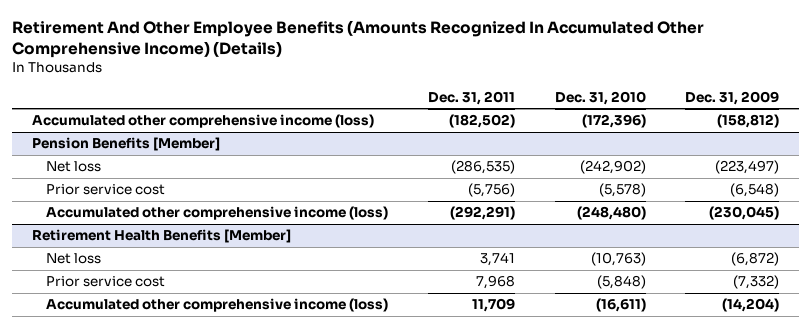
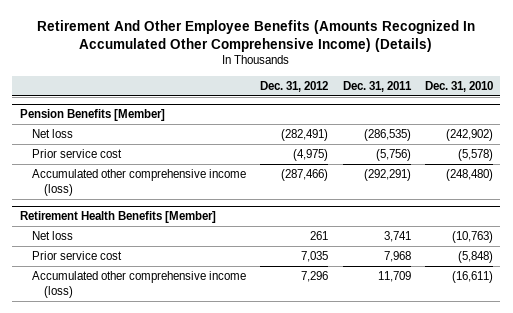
- | Dec. 31, 2011 | Dec. 31, 2010 | Dec. 31, 2009
+ | Dec. 31, 2012 | Dec. 31, 2011 | Dec. 31, 2010
- Accumulated other comprehensive income (loss) | (182,502) | (172,396) | (158,812)

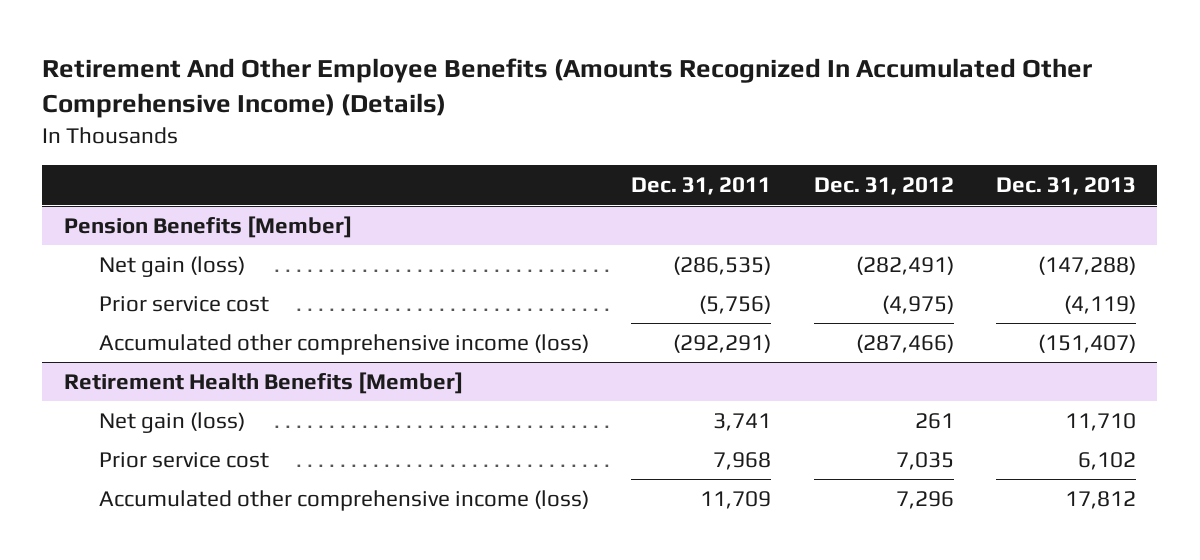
- | Dec. 31, 2012 | Dec. 31, 2011 | Dec. 31, 2010
+ | Dec. 31, 2011 | Dec. 31, 2012 | Dec. 31, 2013
@ Pension Benefits [Member]
- Net loss | (282,491) | (286,535) | (242,902)
+ Net gain (loss) | (286,535) | (282,491) | (147,288)
@ Retirement Health Benefits [Member]
- Net loss | 261 | 3,741 | (10,763)
+ Net gain (loss) | 3,741 | 261 | 11,710

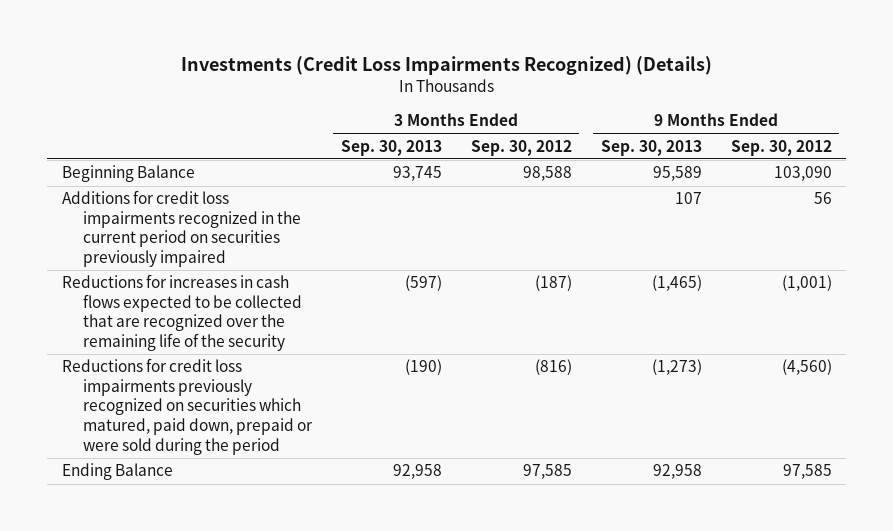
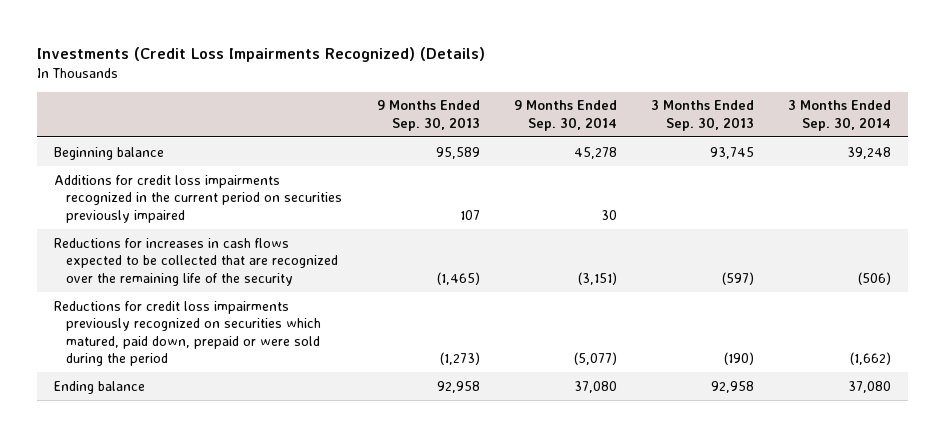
- | 3 Months Ended Sep. 30, 2013 | 3 Months Ended Sep. 30, 2012 | 9 Months Ended Sep. 30, 2013 | 9 Months Ended Sep. 30, 2012
+ | 9 Months Ended Sep. 30, 2013 | 9 Months Ended Sep. 30, 2014 | 3 Months Ended Sep. 30, 2013 | 3 Months Ended Sep. 30, 2014
- Beginning Balance | 93,745 | 98,588 | 95,589 | 103,090
+ Beginning balance | 95,589 | 45,278 | 93,745 | 39,248
- Ending Balance | 92,958 | 97,585 | 92,958 | 97,585
+ Ending balance | 92,958 | 37,080 | 92,958 | 37,080

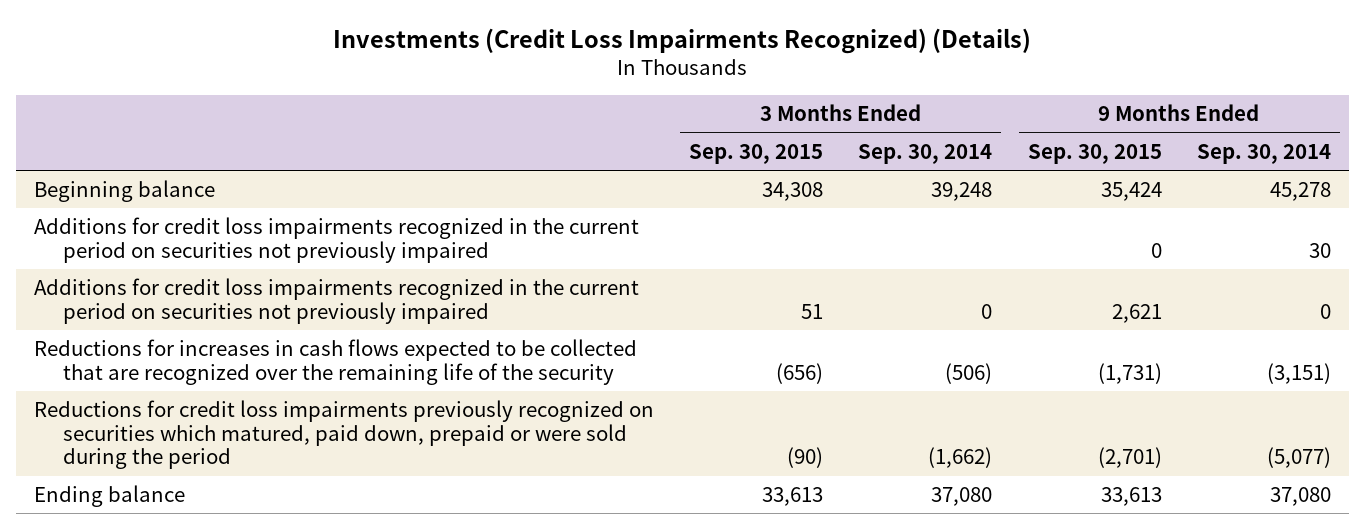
- | 9 Months Ended Sep. 30, 2013 | 9 Months Ended Sep. 30, 2014 | 3 Months Ended Sep. 30, 2013 | 3 Months Ended Sep. 30, 2014
+ | 3 Months Ended Sep. 30, 2015 | 3 Months Ended Sep. 30, 2014 | 9 Months Ended Sep. 30, 2015 | 9 Months Ended Sep. 30, 2014
- Additions for credit loss impairments recognized in the current period on securities previously impaired | 107 | 30 | |
+ Additions for credit loss impairments recognized in the current period on securities not previously impaired | | | 0 | 30
+ Additions for credit loss impairments recognized in the current period on securities not previously impaired | 51 | 0 | 2,621 | 0

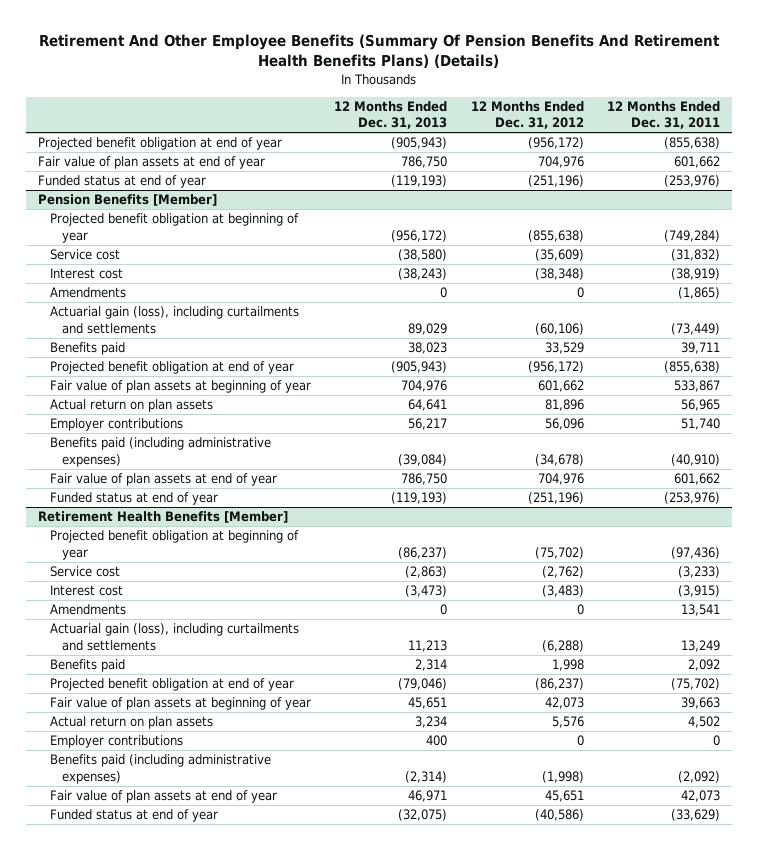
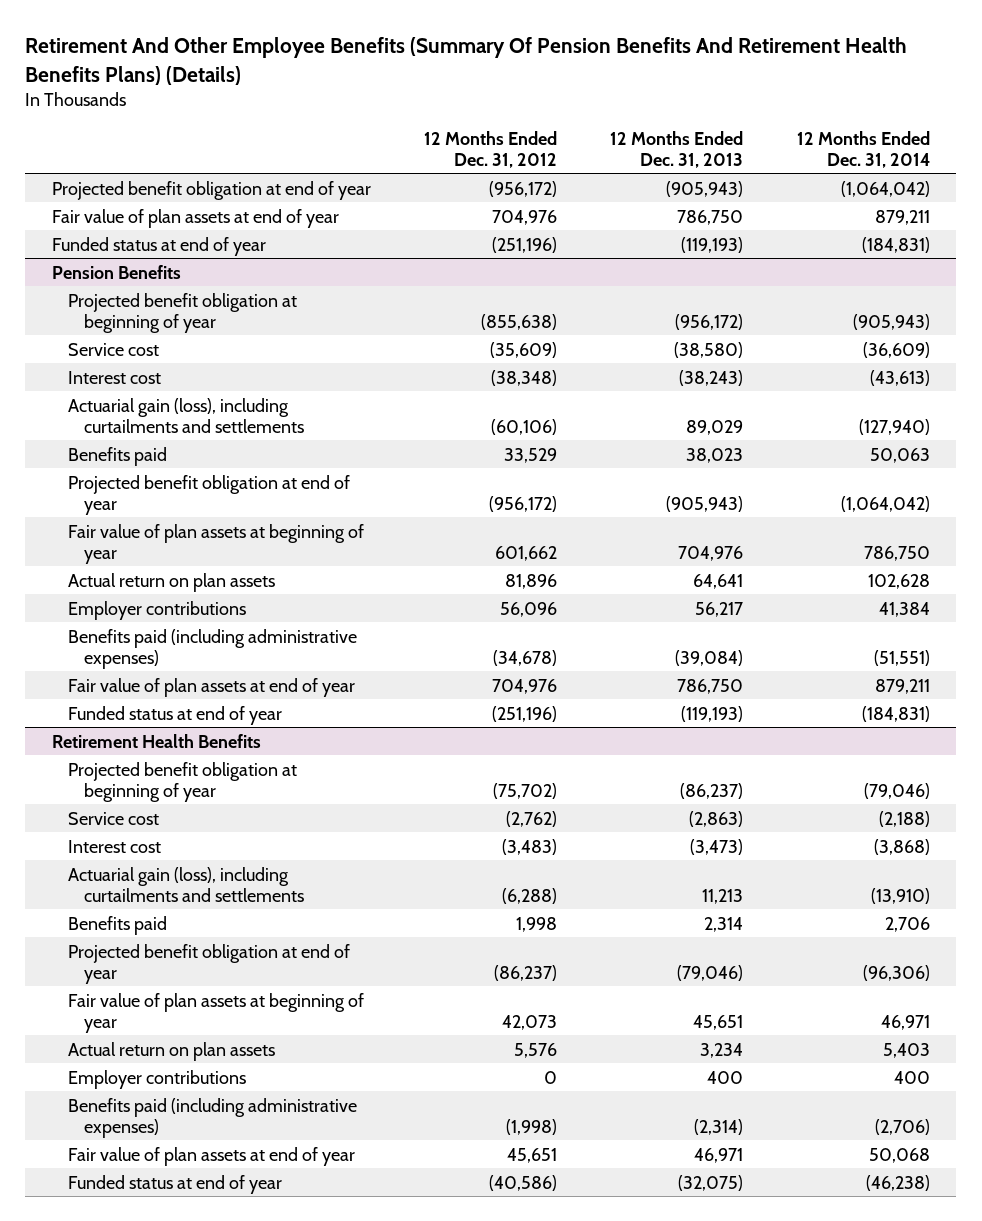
- | 12 Months Ended Dec. 31, 2013 | 12 Months Ended Dec. 31, 2012 | 12 Months Ended Dec. 31, 2011
+ | 12 Months Ended Dec. 31, 2012 | 12 Months Ended Dec. 31, 2013 | 12 Months Ended Dec. 31, 2014
- Pension Benefits [Member]
+ Pension Benefits
- Amendments | 0 | 0 | (1,865)
- Retirement Health Benefits [Member]
+ Retirement Health Benefits
- Amendments | 0 | 0 | 13,541

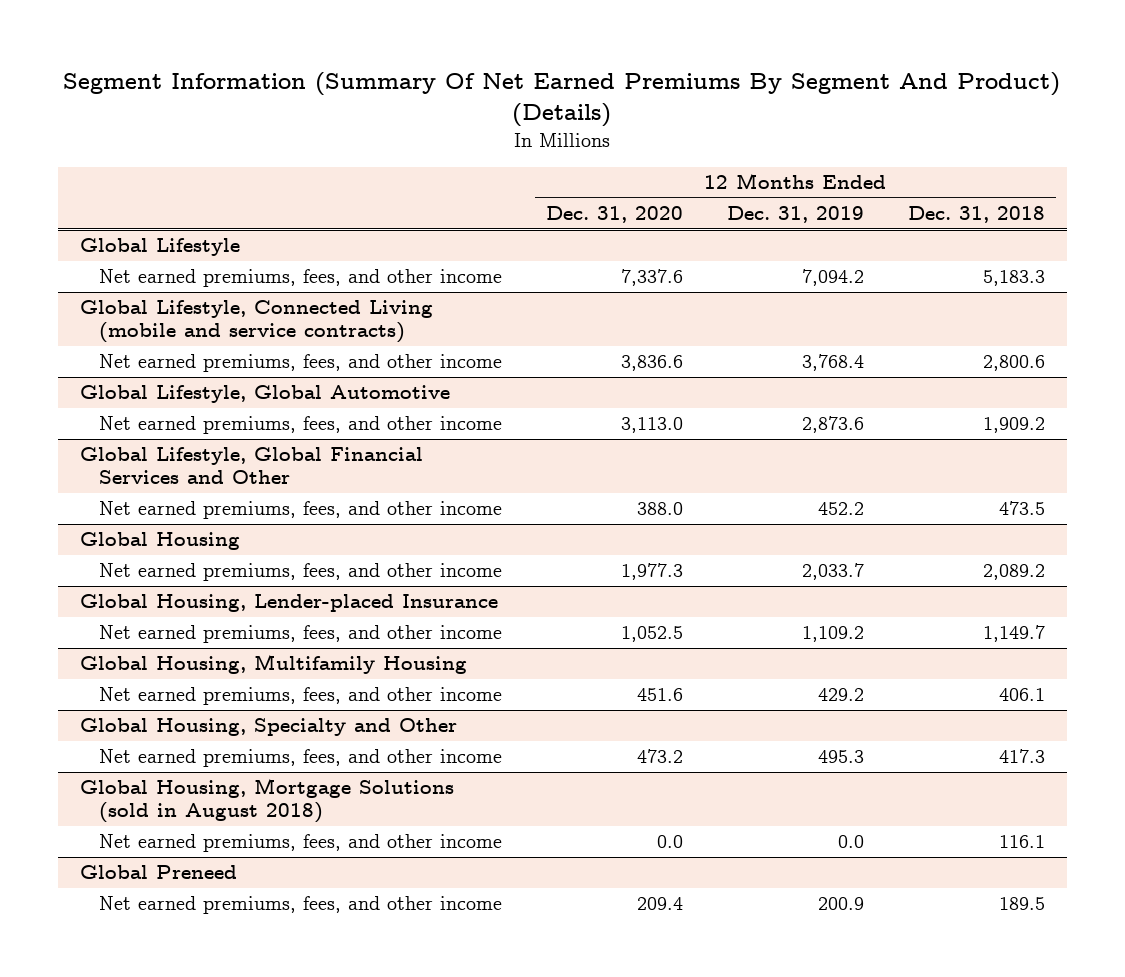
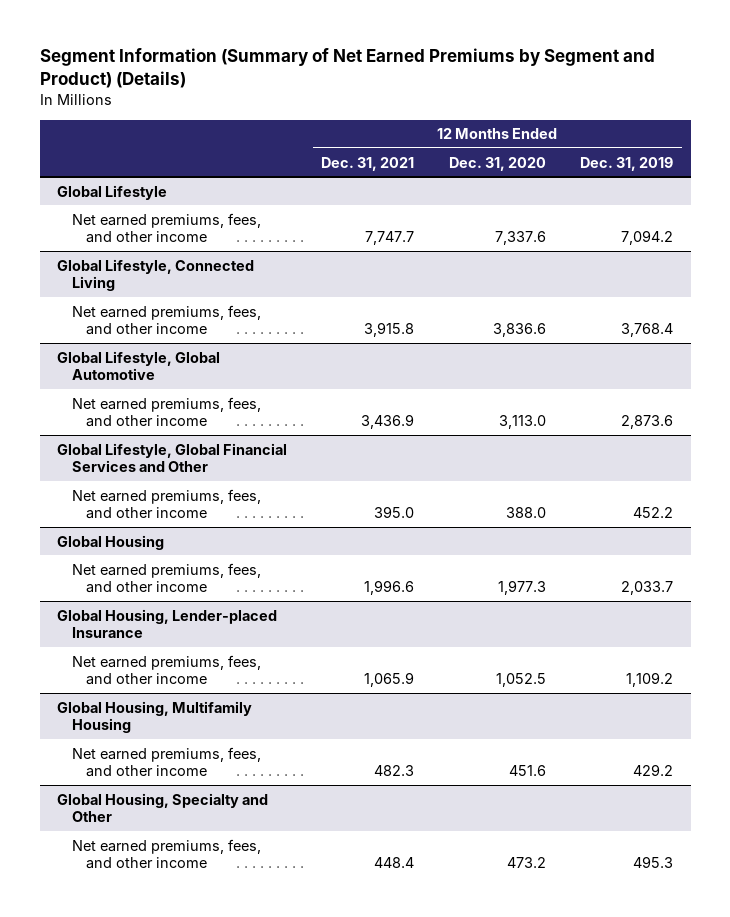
- Segment Information (Summary Of Net Earned Premiums By Segment And Product) (Details)
+ Segment Information (Summary of Net Earned Premiums by Segment and Product) (Details)
- | 12 Months Ended Dec. 31, 2020 | 12 Months Ended Dec. 31, 2019 | 12 Months Ended Dec. 31, 2018
+ | 12 Months Ended Dec. 31, 2021 | 12 Months Ended Dec. 31, 2020 | 12 Months Ended Dec. 31, 2019
- Global Lifestyle, Connected Living (mobile and service contracts)
+ Global Lifestyle, Connected Living
- Global Housing, Mortgage Solutions (sold in August 2018)
- Net earned premiums, fees, and other income | 0.0 | 0.0 | 116.1
- Global Preneed
- Net earned premiums, fees, and other income | 209.4 | 200.9 | 189.5

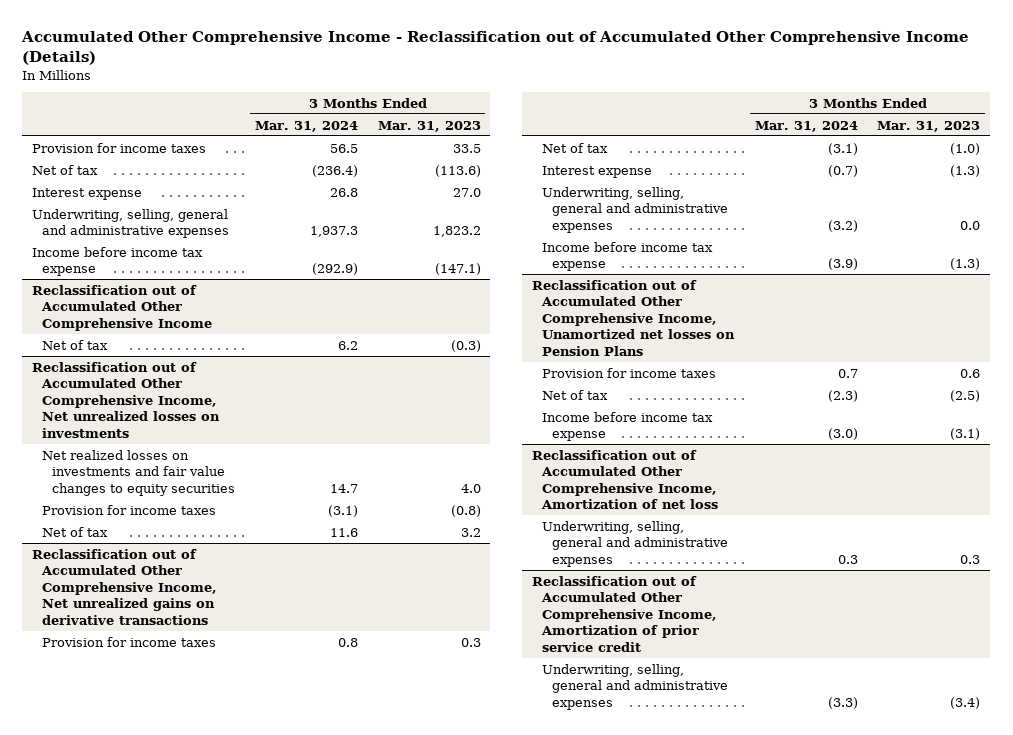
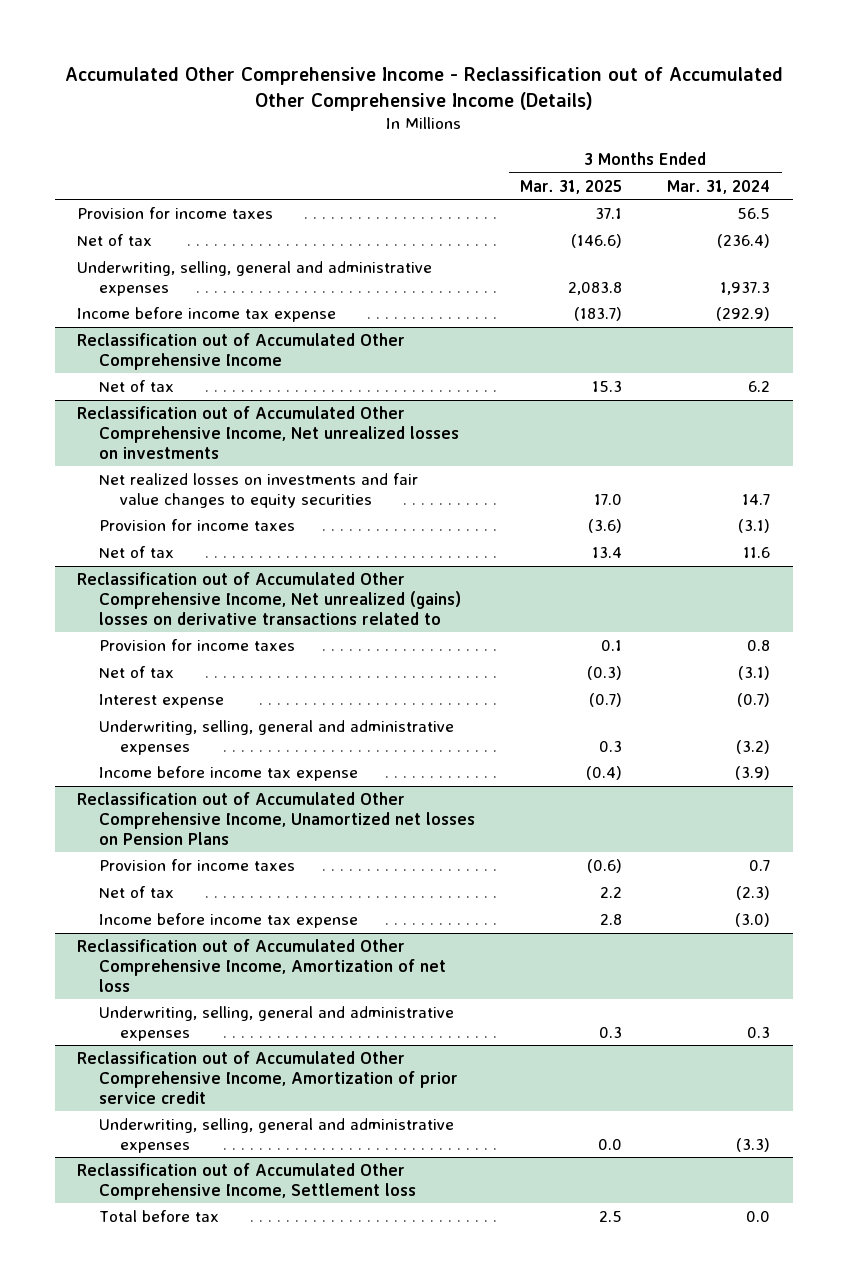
- | 3 Months Ended Mar. 31, 2024 | 3 Months Ended Mar. 31, 2023
+ | 3 Months Ended Mar. 31, 2025 | 3 Months Ended Mar. 31, 2024
- Interest expense | 26.8 | 27.0
- Reclassification out of Accumulated Other Comprehensive Income, Net unrealized gains on derivative transactions
+ Reclassification out of Accumulated Other Comprehensive Income, Net unrealized (gains) losses on derivative transactions related to
+ Reclassification out of Accumulated Other Comprehensive Income, Settlement loss
+ Total before tax | 2.5 | 0.0

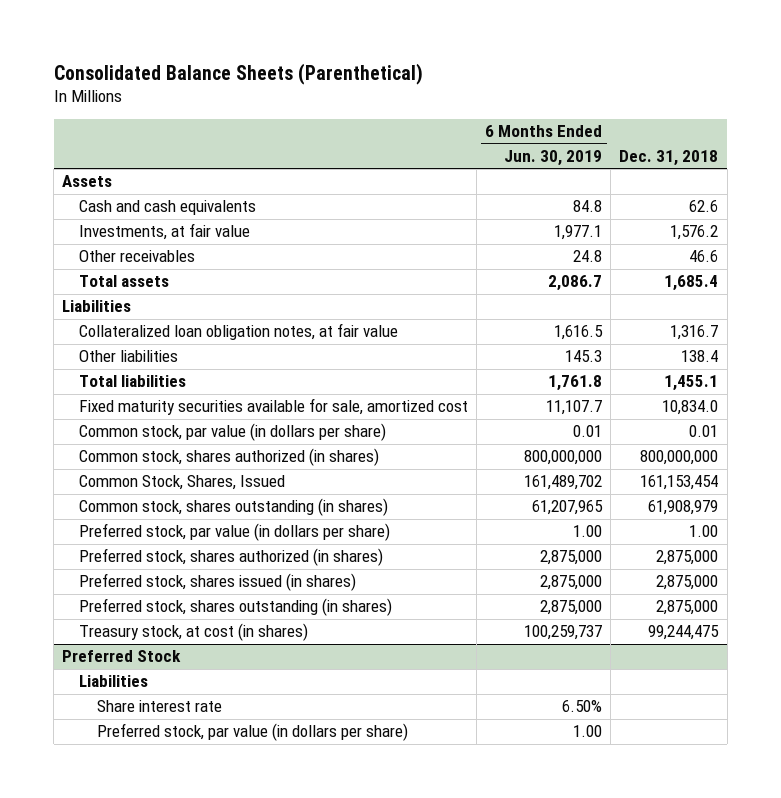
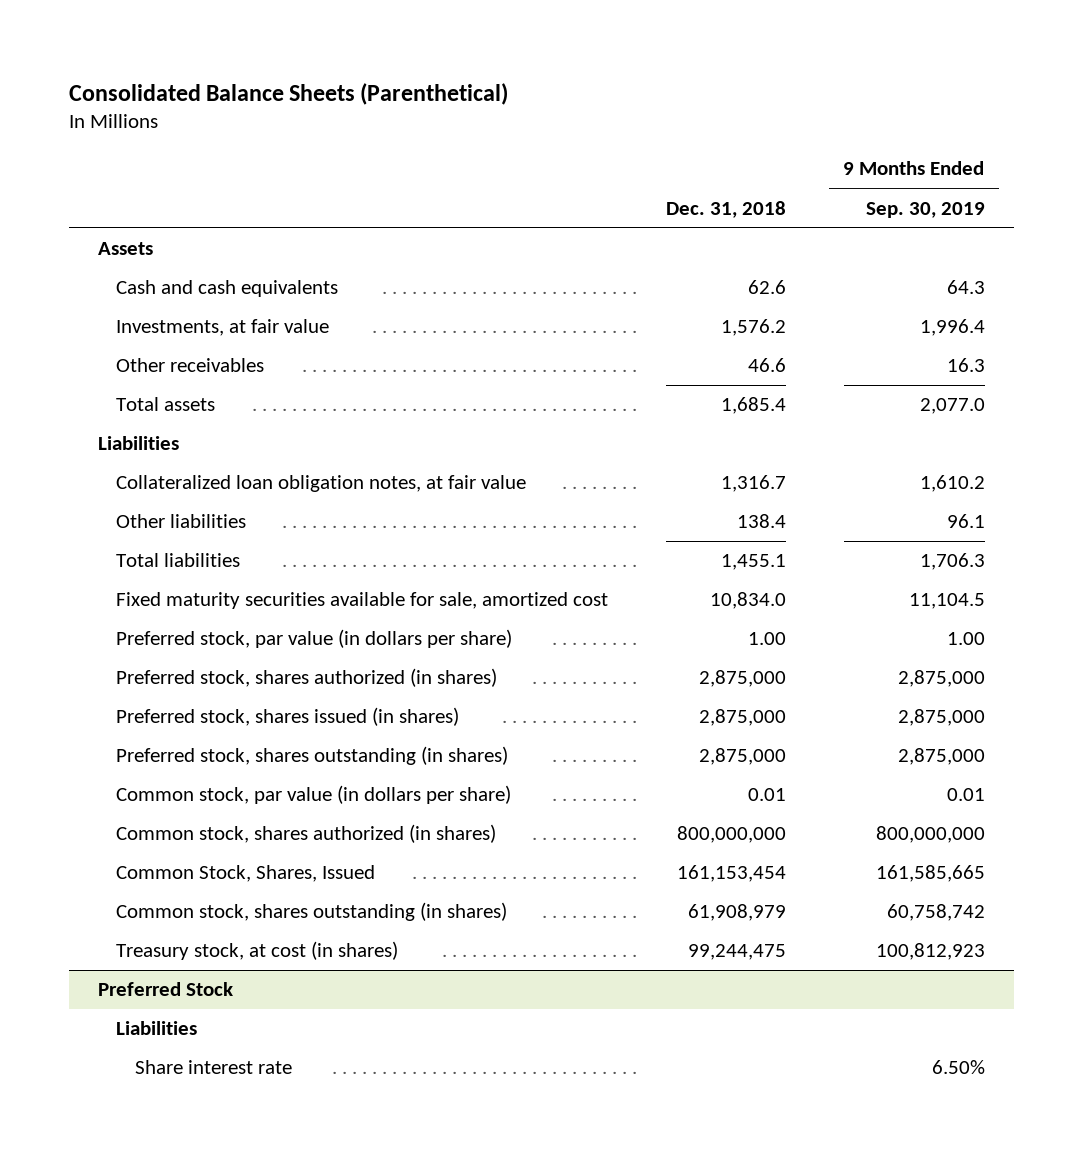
- | 6 Months Ended Jun. 30, 2019 | Dec. 31, 2018
+ | Dec. 31, 2018 | 9 Months Ended Sep. 30, 2019
moved down: Common stock, par value (in dollars per share) | 0.01 | 0.01
moved down: Common stock, shares authorized (in shares) | 800,000,000 | 800,000,000
moved down: Common Stock, Shares, Issued | 161,153,454 | 161,585,665
moved down: Common stock, shares outstanding (in shares) | 61,908,979 | 60,758,742
@ Preferred Stock
- Preferred stock, par value (in dollars per share) | 1.00 |

